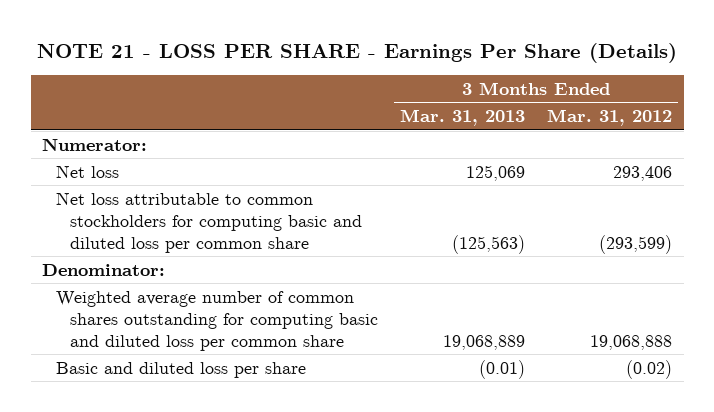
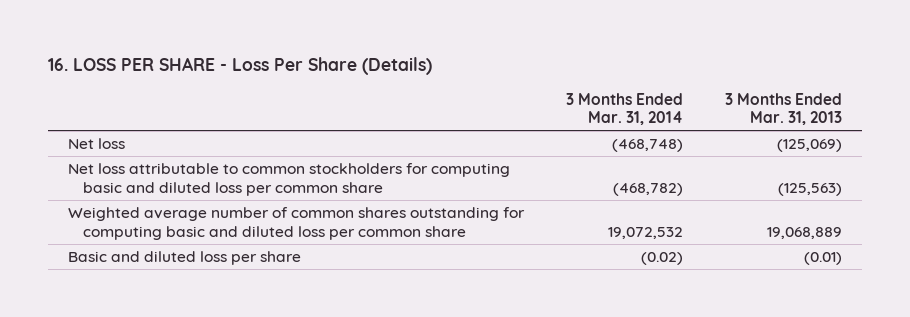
- NOTE 21 - LOSS PER SHARE - Earnings Per Share (Details)
+ 16. LOSS PER SHARE - Loss Per Share (Details)
- | 3 Months Ended Mar. 31, 2013 | 3 Months Ended Mar. 31, 2012
+ | 3 Months Ended Mar. 31, 2014 | 3 Months Ended Mar. 31, 2013
- Numerator:
- Net loss | 125,069 | 293,406
+ Net loss | (468,748) | (125,069)
- Denominator:

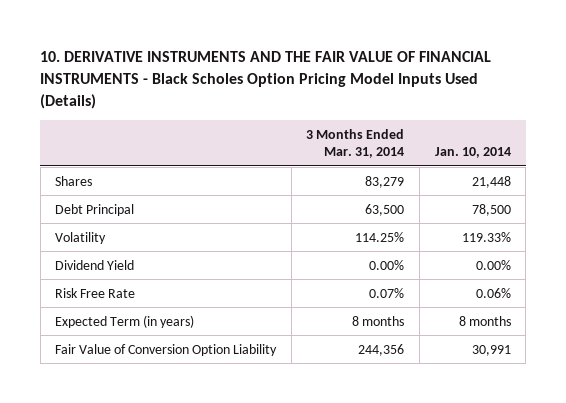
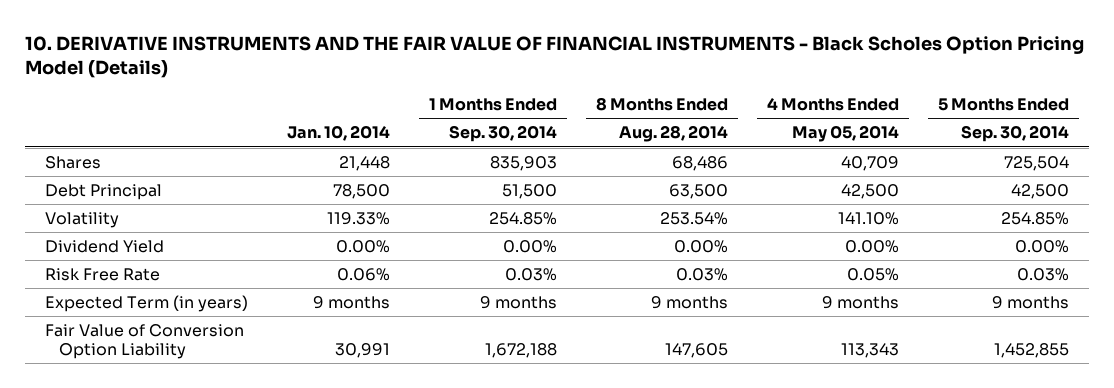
- 10. DERIVATIVE INSTRUMENTS AND THE FAIR VALUE OF FINANCIAL INSTRUMENTS - Black Scholes Option Pricing Model Inputs Used (Details)
+ 10. DERIVATIVE INSTRUMENTS AND THE FAIR VALUE OF FINANCIAL INSTRUMENTS - Black Scholes Option Pricing Model (Details)
- | 3 Months Ended Mar. 31, 2014 | Jan. 10, 2014
+ | Jan. 10, 2014 | 1 Months Ended Sep. 30, 2014 | 8 Months Ended Aug. 28, 2014 | 4 Months Ended May 05, 2014 | 5 Months Ended Sep. 30, 2014
- Expected Term (in years) | 8 months | 8 months
+ Expected Term (in years) | 9 months | 9 months | 9 months | 9 months | 9 months

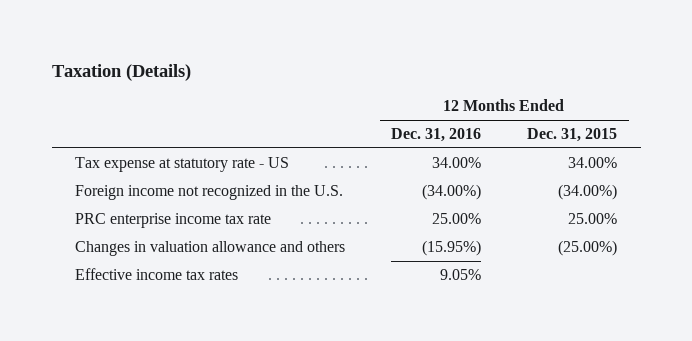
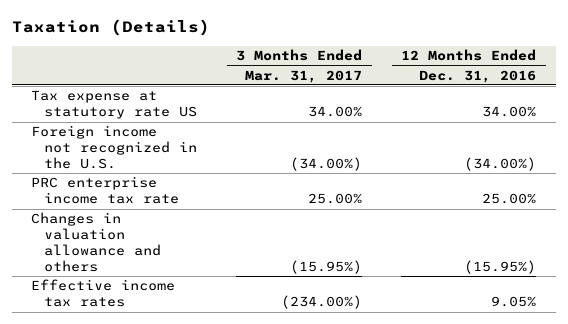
- | 12 Months Ended Dec. 31, 2016 | 12 Months Ended Dec. 31, 2015
+ | 3 Months Ended Mar. 31, 2017 | 12 Months Ended Dec. 31, 2016
- Tax expense at statutory rate - US | 34.00% | 34.00%
+ Tax expense at statutory rate US | 34.00% | 34.00%

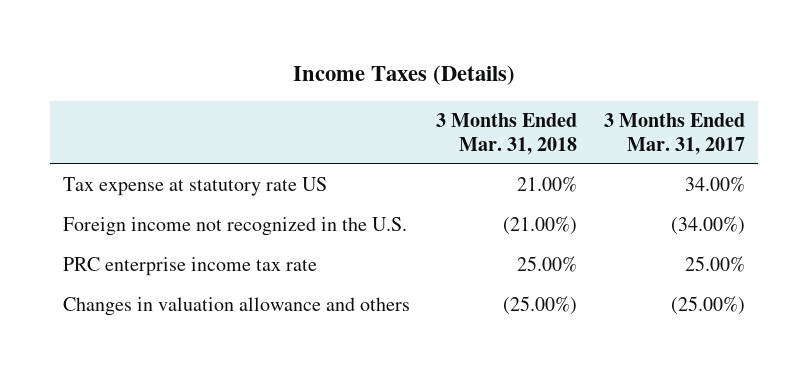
- Taxation (Details)
+ Income Taxes (Details)
- | 3 Months Ended Mar. 31, 2017 | 12 Months Ended Dec. 31, 2016
+ | 3 Months Ended Mar. 31, 2018 | 3 Months Ended Mar. 31, 2017
- Changes in valuation allowance and others | (15.95%) | (15.95%)
- Effective income tax rates | (234.00%) | 9.05%
+ Changes in valuation allowance and others | (25.00%) | (25.00%)

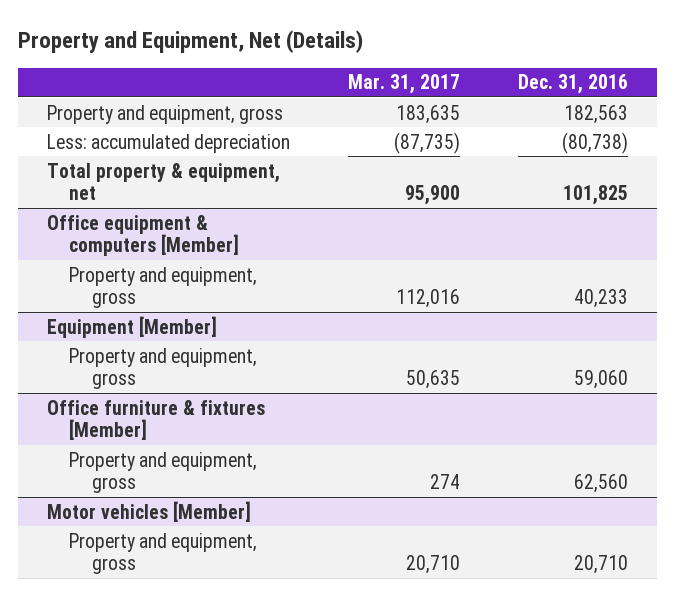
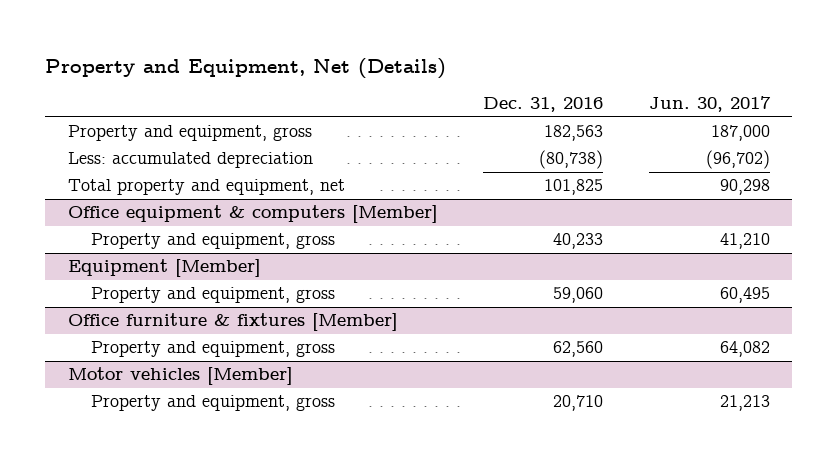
- | Mar. 31, 2017 | Dec. 31, 2016
+ | Dec. 31, 2016 | Jun. 30, 2017
- Total property & equipment, net | 95,900 | 101,825
+ Total property and equipment, net | 101,825 | 90,298

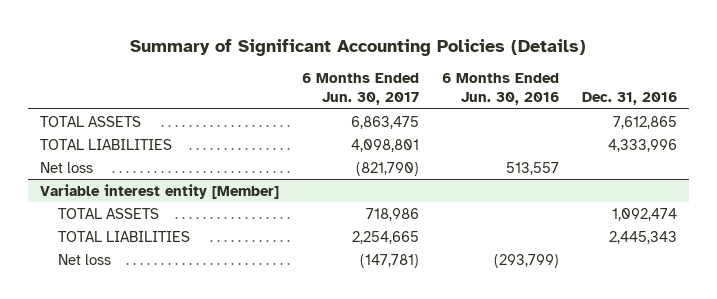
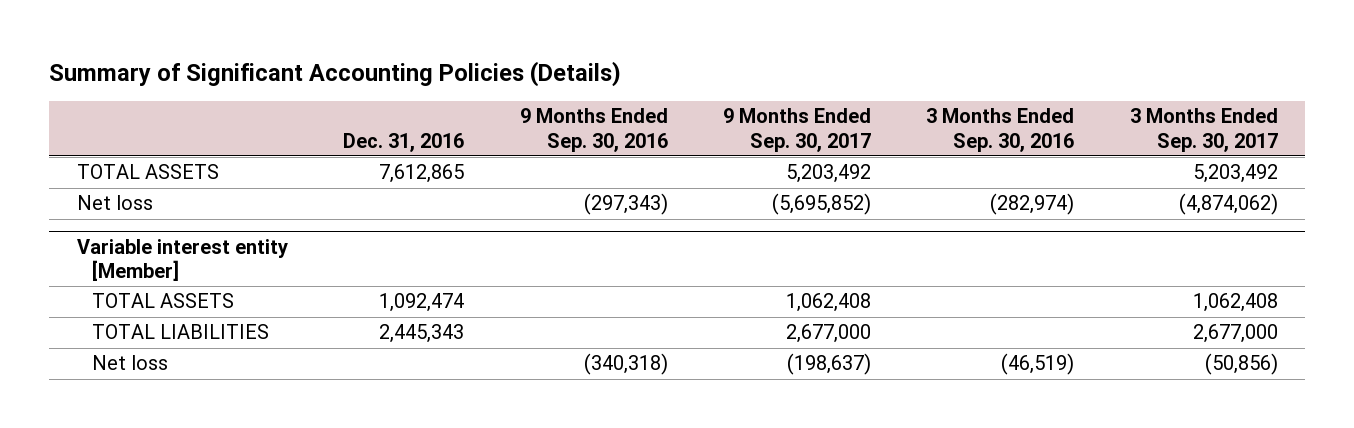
- | 6 Months Ended Jun. 30, 2017 | 6 Months Ended Jun. 30, 2016 | Dec. 31, 2016
+ | Dec. 31, 2016 | 9 Months Ended Sep. 30, 2016 | 9 Months Ended Sep. 30, 2017 | 3 Months Ended Sep. 30, 2016 | 3 Months Ended Sep. 30, 2017
- TOTAL LIABILITIES | 4,098,801 | | 4,333,996

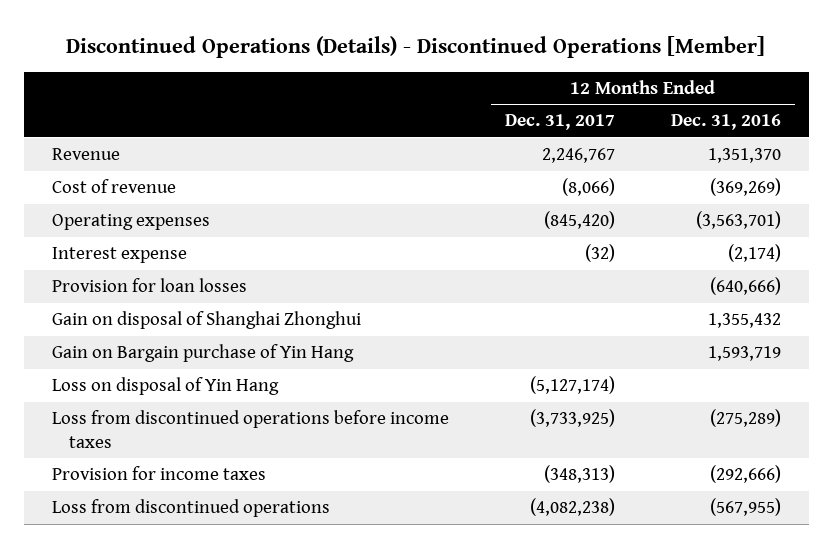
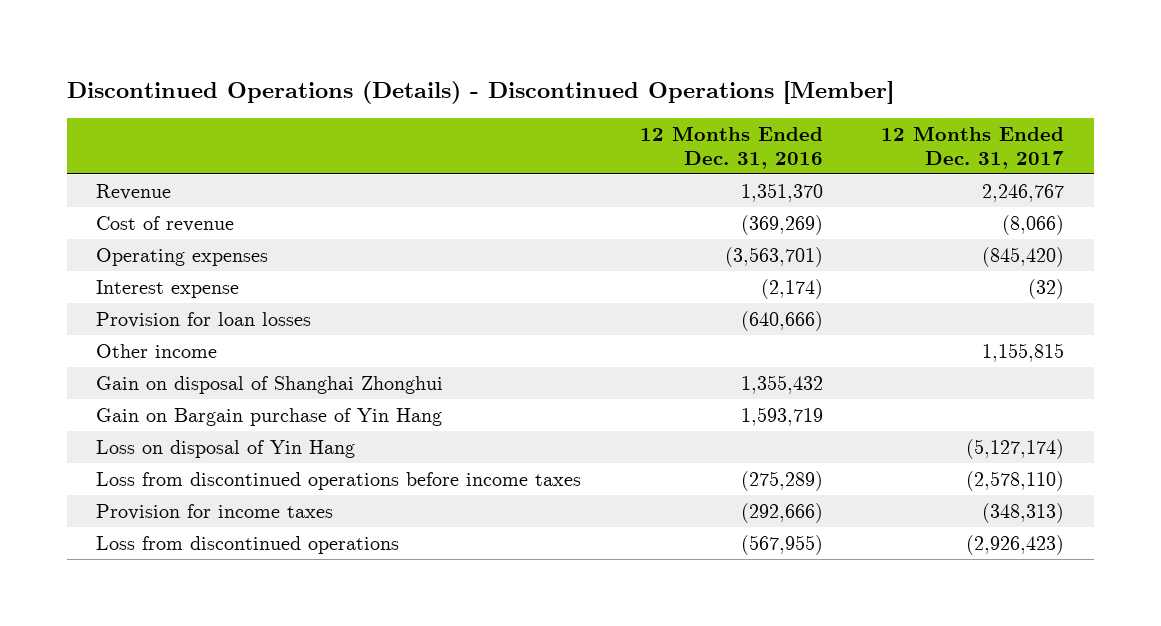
- | 12 Months Ended Dec. 31, 2017 | 12 Months Ended Dec. 31, 2016
+ | 12 Months Ended Dec. 31, 2016 | 12 Months Ended Dec. 31, 2017
+ Other income | | 1,155,815
- Loss from discontinued operations before income taxes | (3,733,925) | (275,289)
+ Loss from discontinued operations before income taxes | (275,289) | (2,578,110)
- Loss from discontinued operations | (4,082,238) | (567,955)
+ Loss from discontinued operations | (567,955) | (2,926,423)

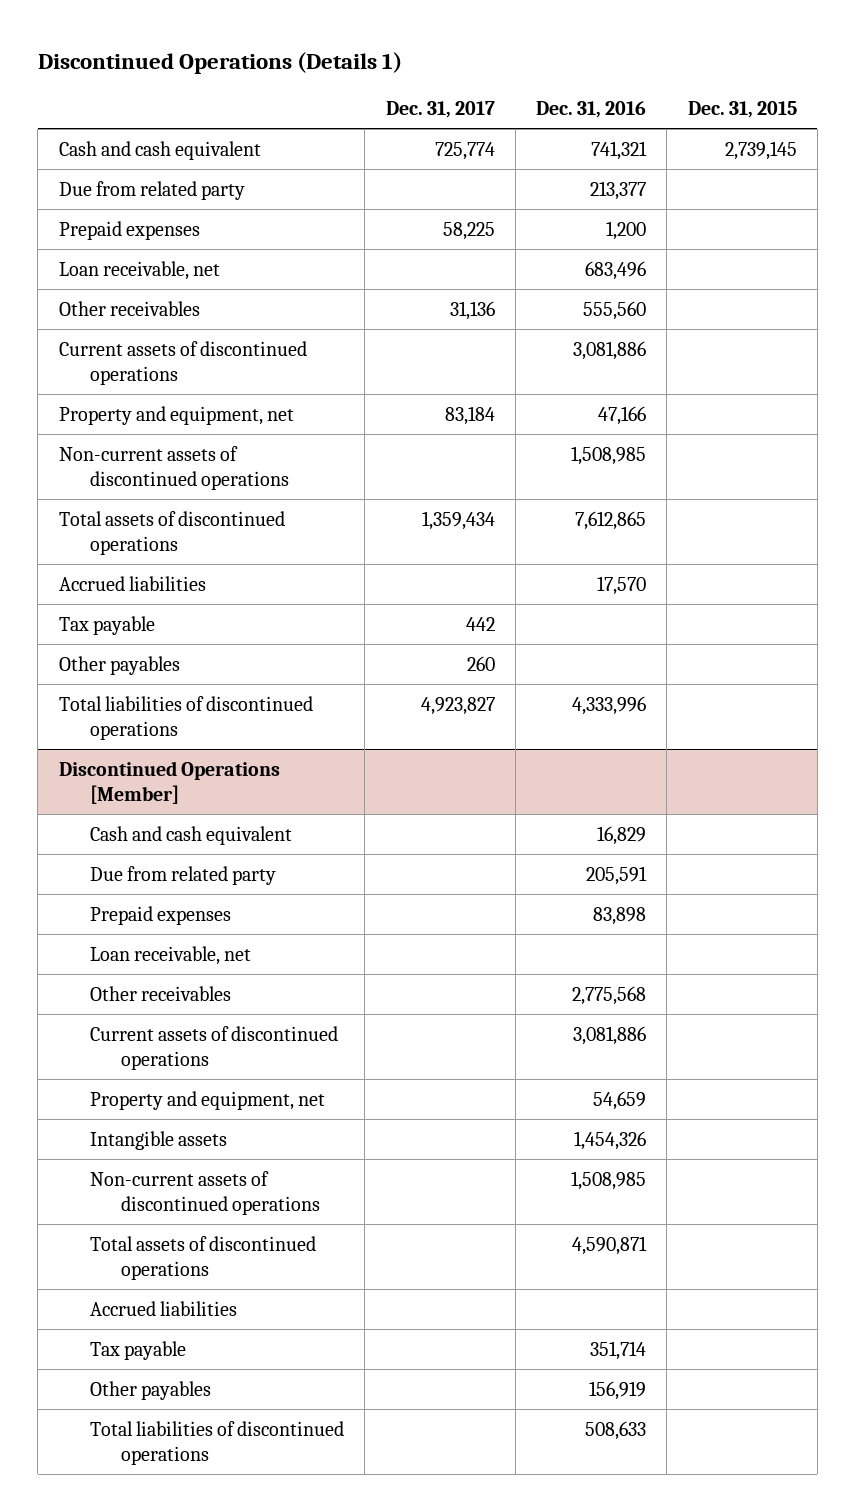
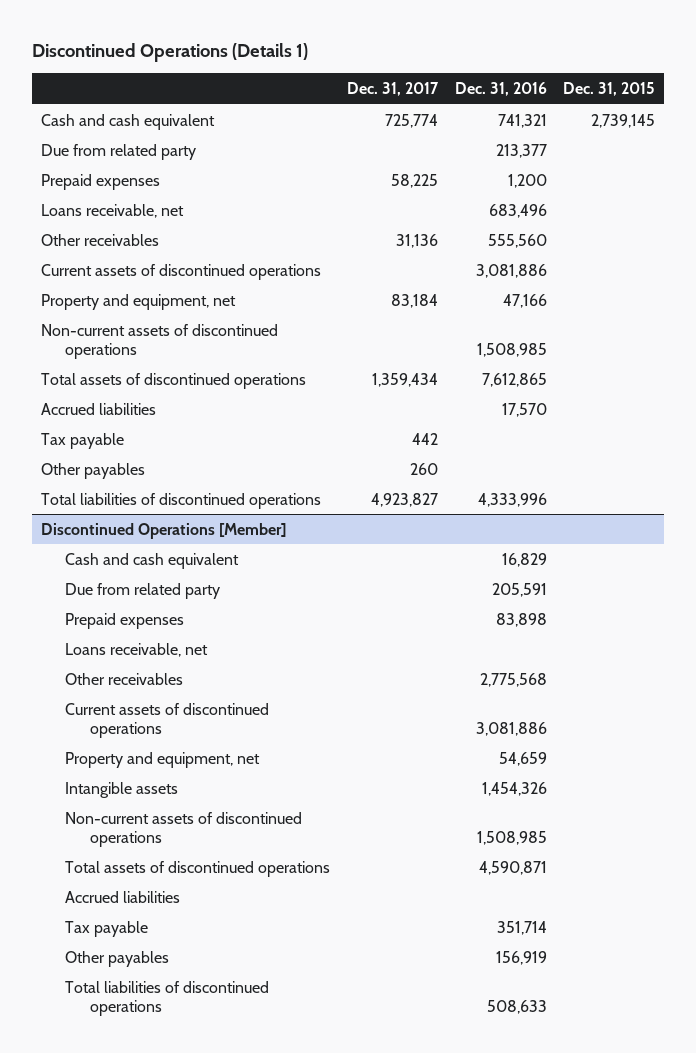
- Loan receivable, net | | 683,496 |
+ Loans receivable, net | | 683,496 |
@ Discontinued Operations [Member]
- Loan receivable, net
+ Loans receivable, net

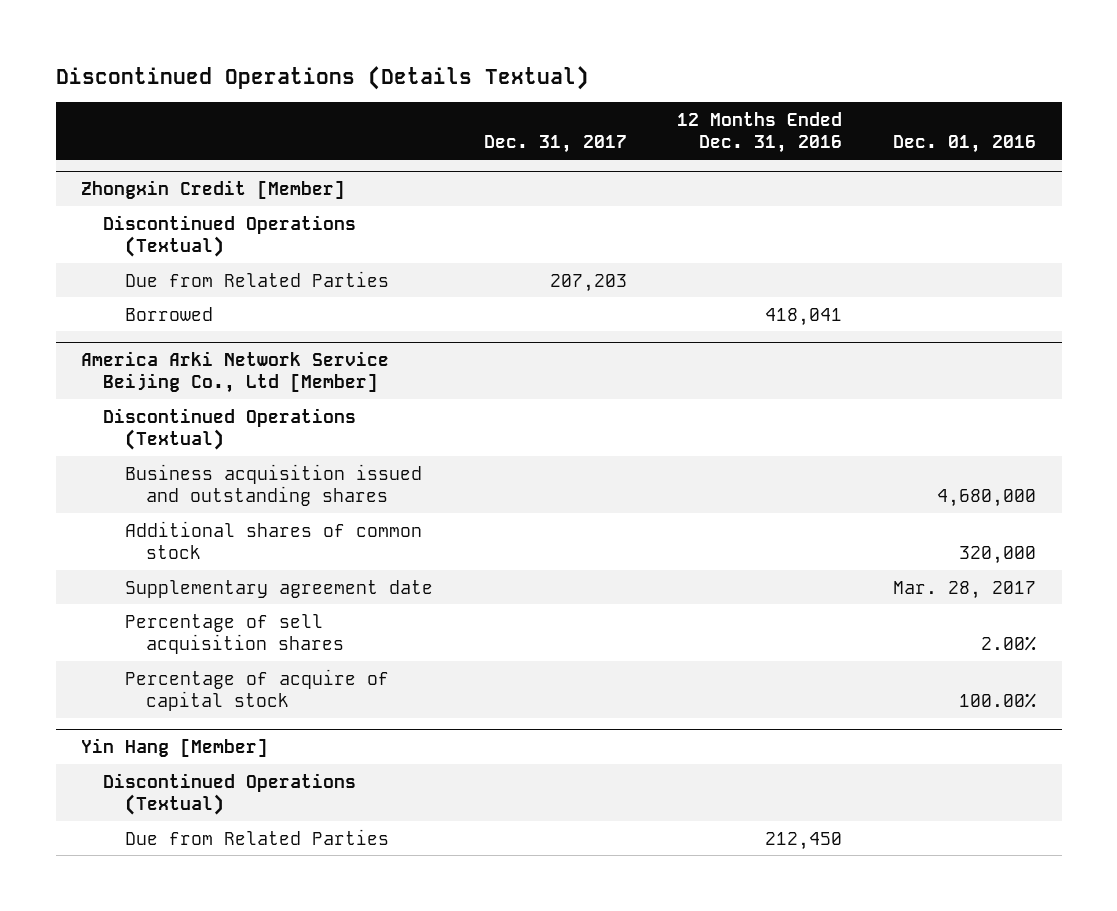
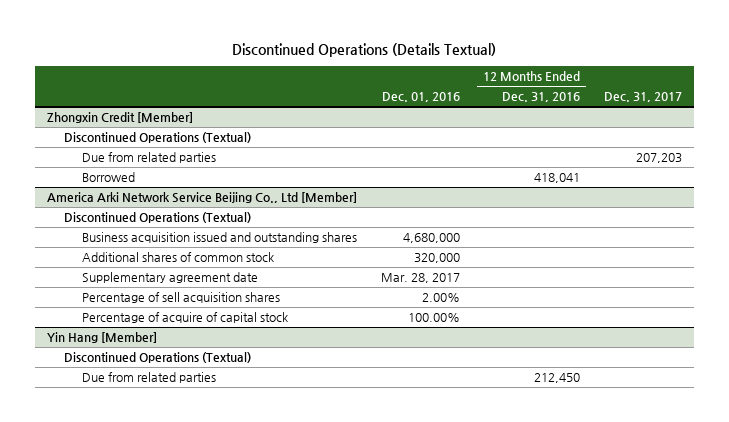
- | Dec. 31, 2017 | 12 Months Ended Dec. 31, 2016 | Dec. 01, 2016
+ | Dec. 01, 2016 | 12 Months Ended Dec. 31, 2016 | Dec. 31, 2017
@ Zhongxin Credit [Member]
- Due from Related Parties | 207,203 | |
+ Due from related parties | | | 207,203
@ Yin Hang [Member]
- Due from Related Parties | | 212,450 |
+ Due from related parties | | 212,450 |

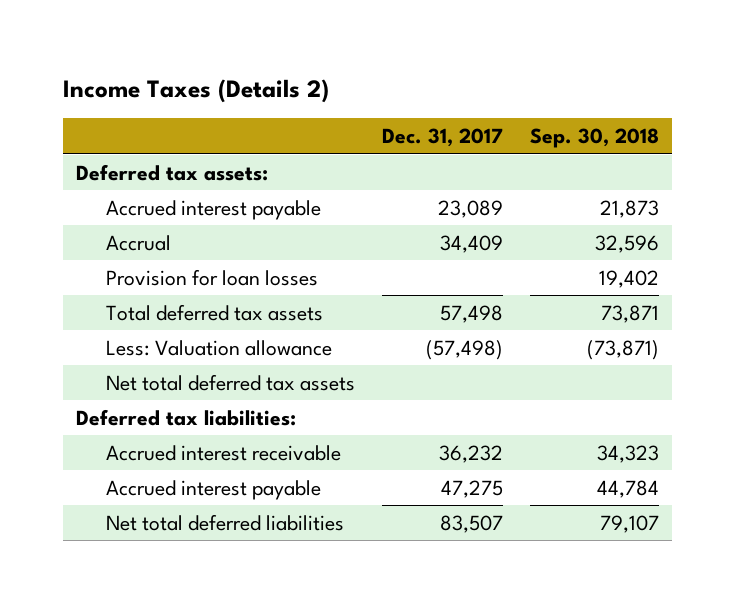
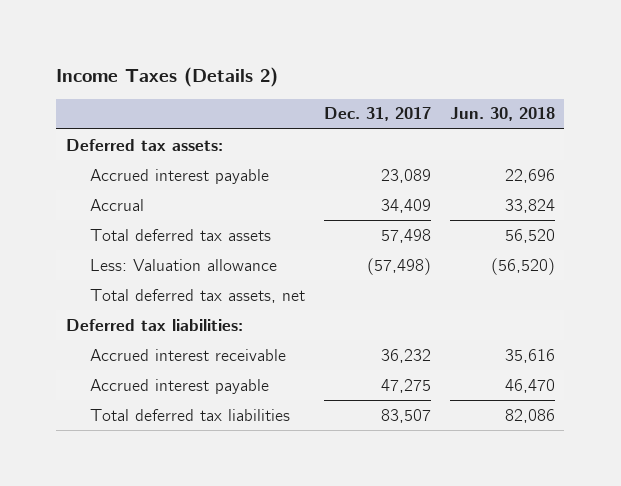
- | Dec. 31, 2017 | Sep. 30, 2018
+ | Dec. 31, 2017 | Jun. 30, 2018
- Provision for loan losses | | 19,402
- Net total deferred tax assets
+ Total deferred tax assets, net
- Net total deferred liabilities | 83,507 | 79,107
+ Total deferred tax liabilities | 83,507 | 82,086

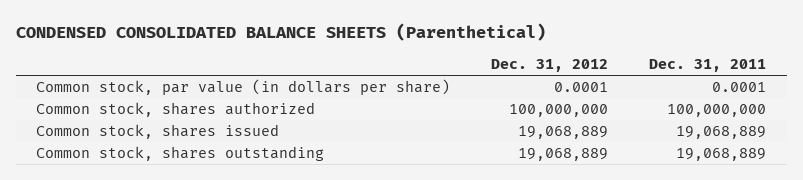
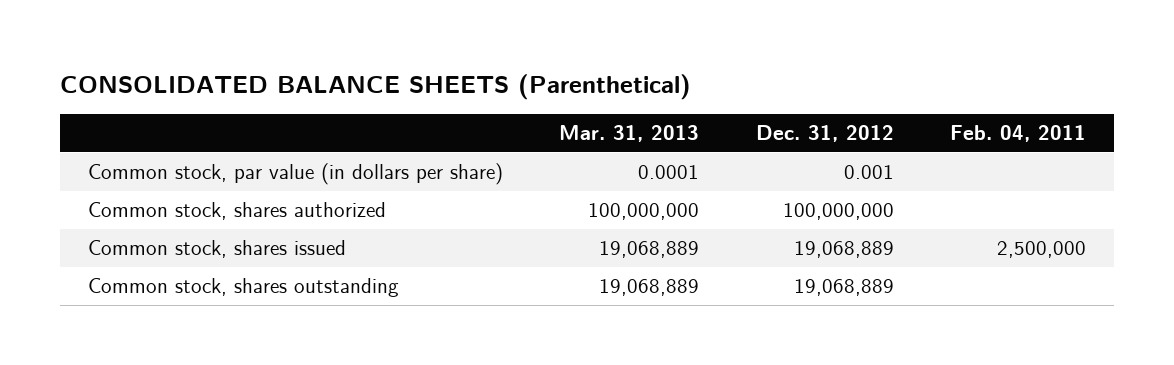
- CONDENSED CONSOLIDATED BALANCE SHEETS (Parenthetical)
+ CONSOLIDATED BALANCE SHEETS (Parenthetical)
- | Dec. 31, 2012 | Dec. 31, 2011
+ | Mar. 31, 2013 | Dec. 31, 2012 | Feb. 04, 2011
- Common stock, par value (in dollars per share) | 0.0001 | 0.0001
+ Common stock, par value (in dollars per share) | 0.0001 | 0.001 |

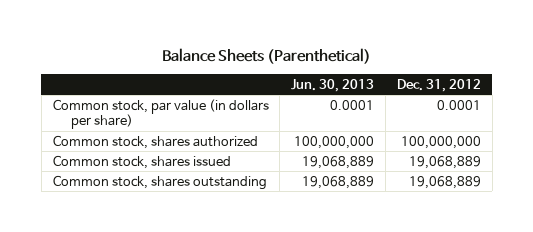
- CONSOLIDATED BALANCE SHEETS (Parenthetical)
+ Balance Sheets (Parenthetical)
- | Mar. 31, 2013 | Dec. 31, 2012 | Feb. 04, 2011
+ | Jun. 30, 2013 | Dec. 31, 2012
- Common stock, par value (in dollars per share) | 0.0001 | 0.001 |
+ Common stock, par value (in dollars per share) | 0.0001 | 0.0001

